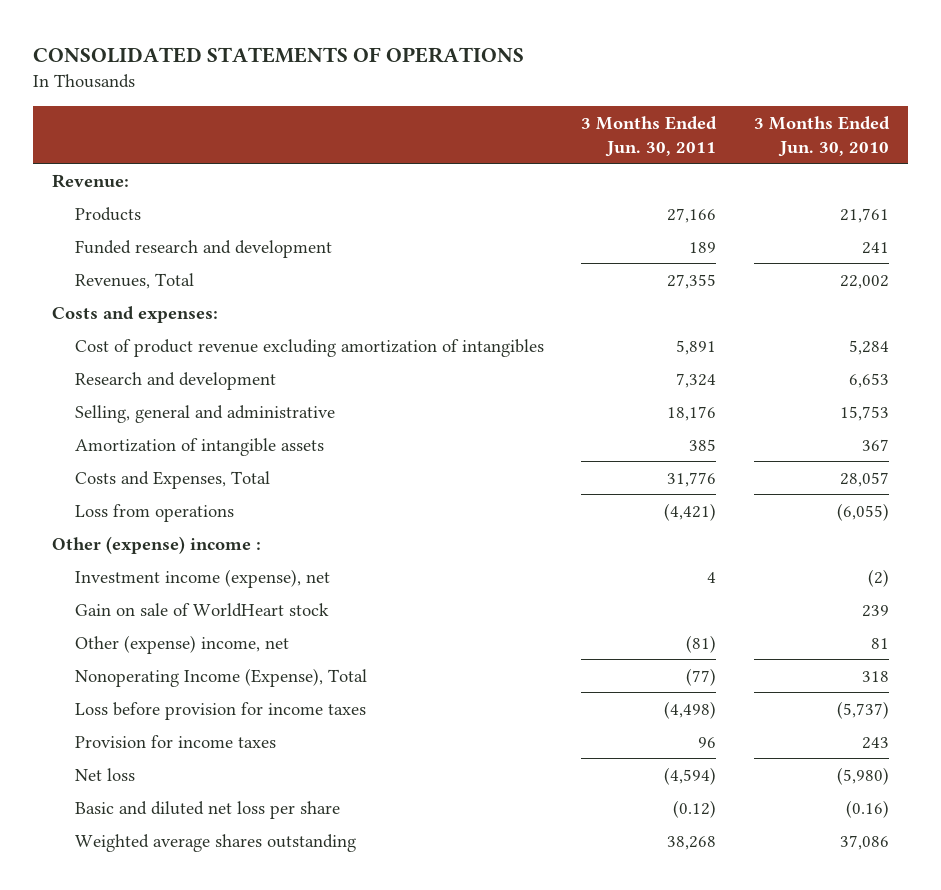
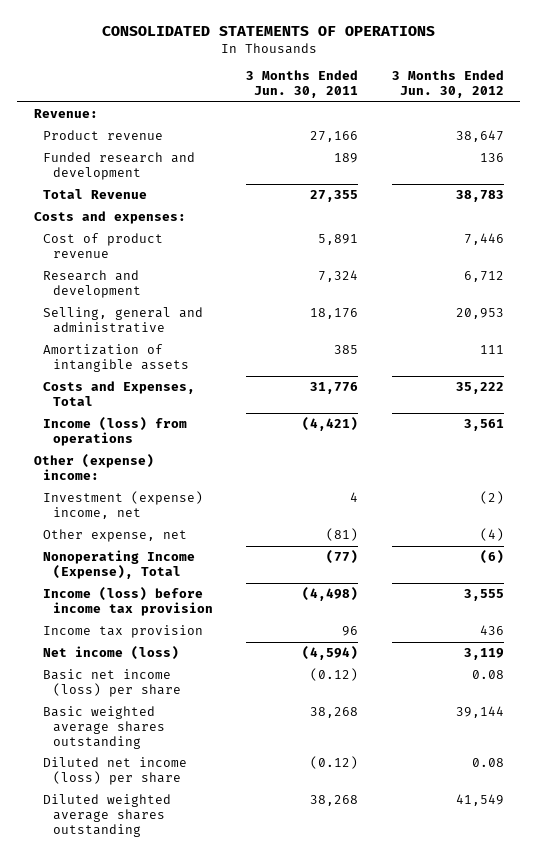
- | 3 Months Ended Jun. 30, 2011 | 3 Months Ended Jun. 30, 2010
+ | 3 Months Ended Jun. 30, 2011 | 3 Months Ended Jun. 30, 2012
- Products | 27,166 | 21,761
+ Product revenue | 27,166 | 38,647
- Revenues, Total | 27,355 | 22,002
+ Total Revenue | 27,355 | 38,783
- Cost of product revenue excluding amortization of intangibles | 5,891 | 5,284
+ Cost of product revenue | 5,891 | 7,446
- Loss from operations | (4,421) | (6,055)
- Other (expense) income :
- Investment income (expense), net | 4 | (2)
- Gain on sale of WorldHeart stock | | 239
- Other (expense) income, net | (81) | 81
+ Income (loss) from operations | (4,421) | 3,561
+ Other (expense) income:
+ Investment (expense) income, net | 4 | (2)
+ Other expense, net | (81) | (4)
- Loss before provision for income taxes | (4,498) | (5,737)
- Provision for income taxes | 96 | 243
- Net loss | (4,594) | (5,980)
- Basic and diluted net loss per share | (0.12) | (0.16)
- Weighted average shares outstanding | 38,268 | 37,086
+ Income (loss) before income tax provision | (4,498) | 3,555
+ Income tax provision | 96 | 436
+ Net income (loss) | (4,594) | 3,119
+ Basic net income (loss) per share | (0.12) | 0.08
+ Basic weighted average shares outstanding | 38,268 | 39,144
+ Diluted net income (loss) per share | (0.12) | 0.08
+ Diluted weighted average shares outstanding | 38,268 | 41,549

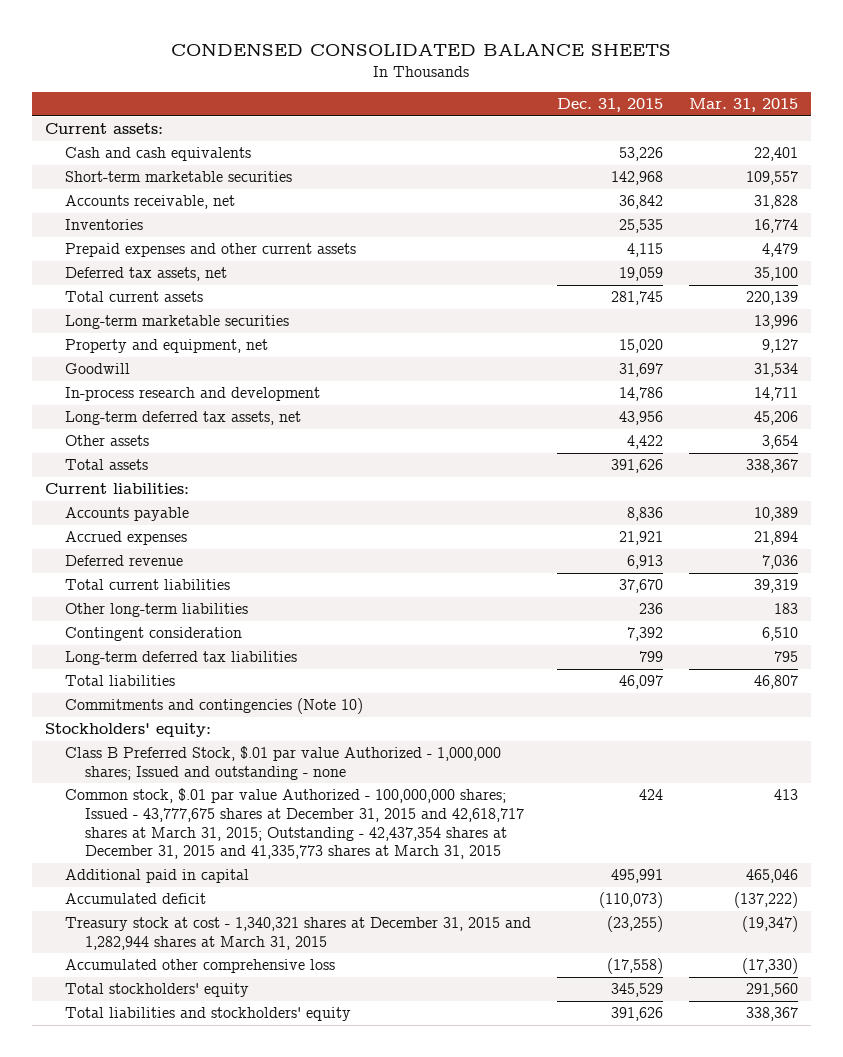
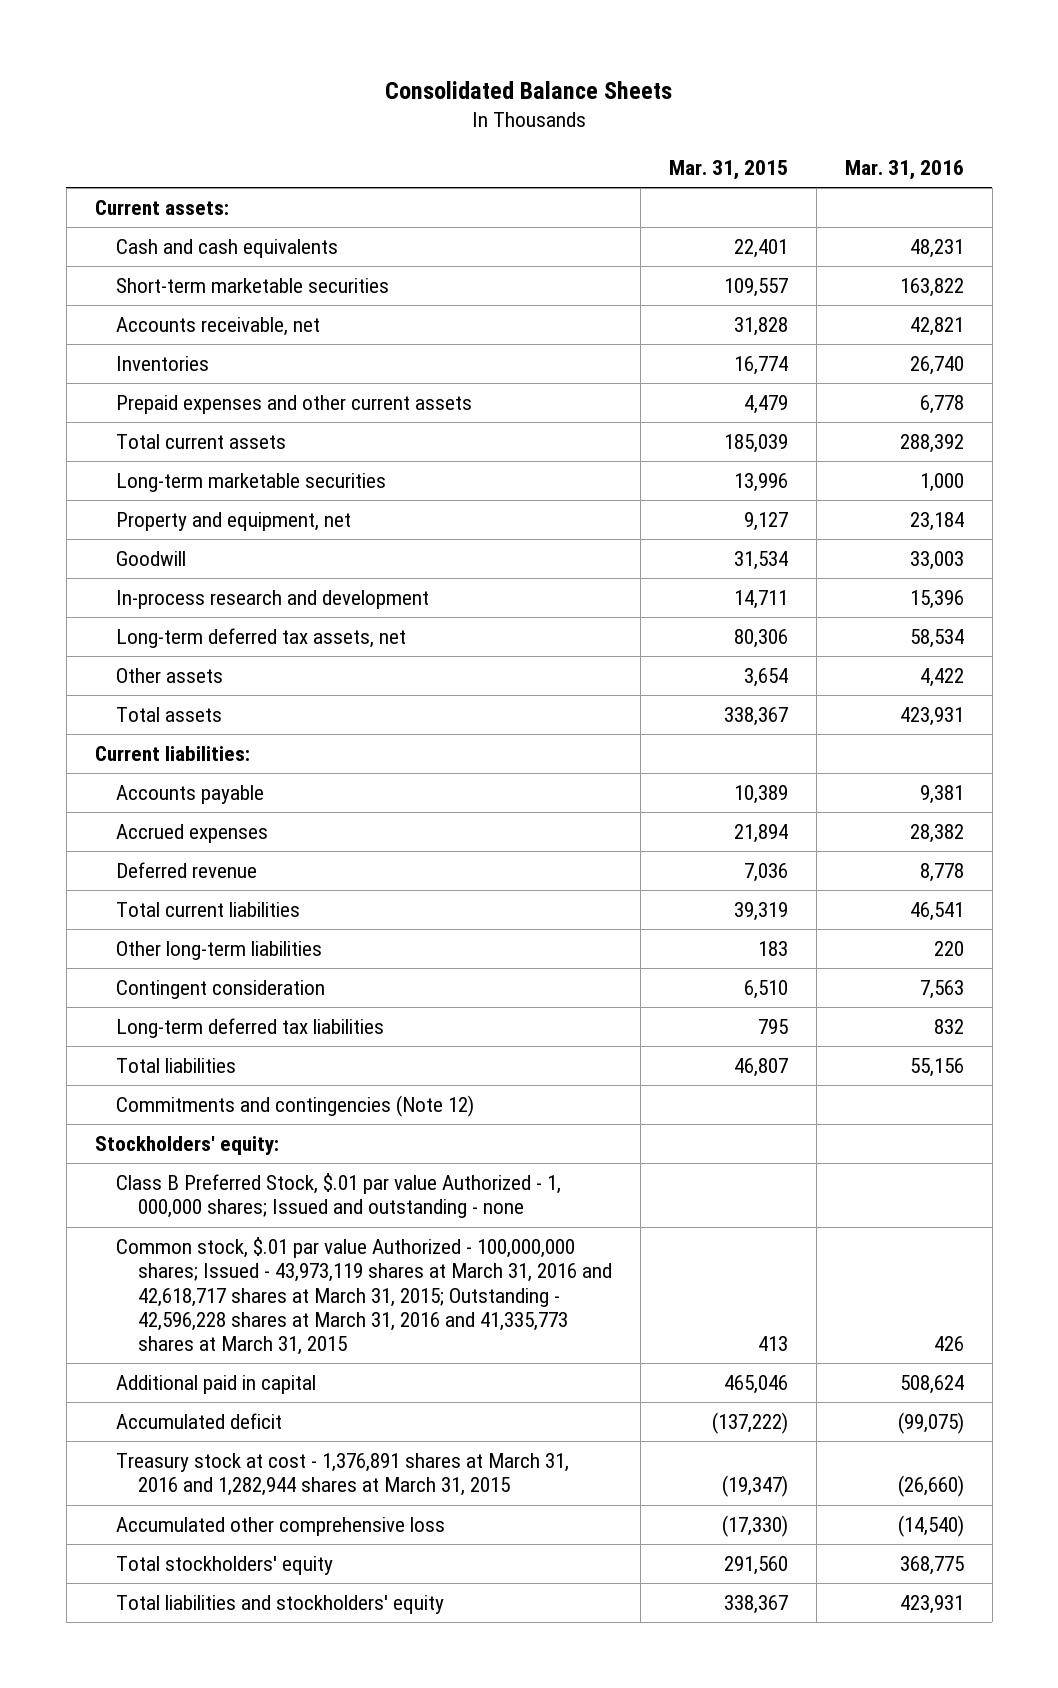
- CONDENSED CONSOLIDATED BALANCE SHEETS
+ Consolidated Balance Sheets
- | Dec. 31, 2015 | Mar. 31, 2015
+ | Mar. 31, 2015 | Mar. 31, 2016
- Deferred tax assets, net | 19,059 | 35,100
- Total current assets | 281,745 | 220,139
+ Total current assets | 185,039 | 288,392
- Long-term deferred tax assets, net | 43,956 | 45,206
+ Long-term deferred tax assets, net | 80,306 | 58,534
- Commitments and contingencies (Note 10)
+ Commitments and contingencies (Note 12)
- Class B Preferred Stock, $.01 par value Authorized - 1,000,000 shares; Issued and outstanding - none
- Common stock, $.01 par value Authorized - 100,000,000 shares; Issued - 43,777,675 shares at December 31, 2015 and 42,618,717 shares at March 31, 2015; Outstanding - 42,437,354 shares at December 31, 2015 and 41,335,773 shares at March 31, 2015 | 424 | 413
+ Class B Preferred Stock, $.01 par value Authorized - 1, 000,000 shares; Issued and outstanding - none
+ Common stock, $.01 par value Authorized - 100,000,000 shares; Issued - 43,973,119 shares at March 31, 2016 and 42,618,717 shares at March 31, 2015; Outstanding - 42,596,228 shares at March 31, 2016 and 41,335,773 shares at March 31, 2015 | 413 | 426
- Treasury stock at cost - 1,340,321 shares at December 31, 2015 and 1,282,944 shares at March 31, 2015 | (23,255) | (19,347)
+ Treasury stock at cost - 1,376,891 shares at March 31, 2016 and 1,282,944 shares at March 31, 2015 | (19,347) | (26,660)

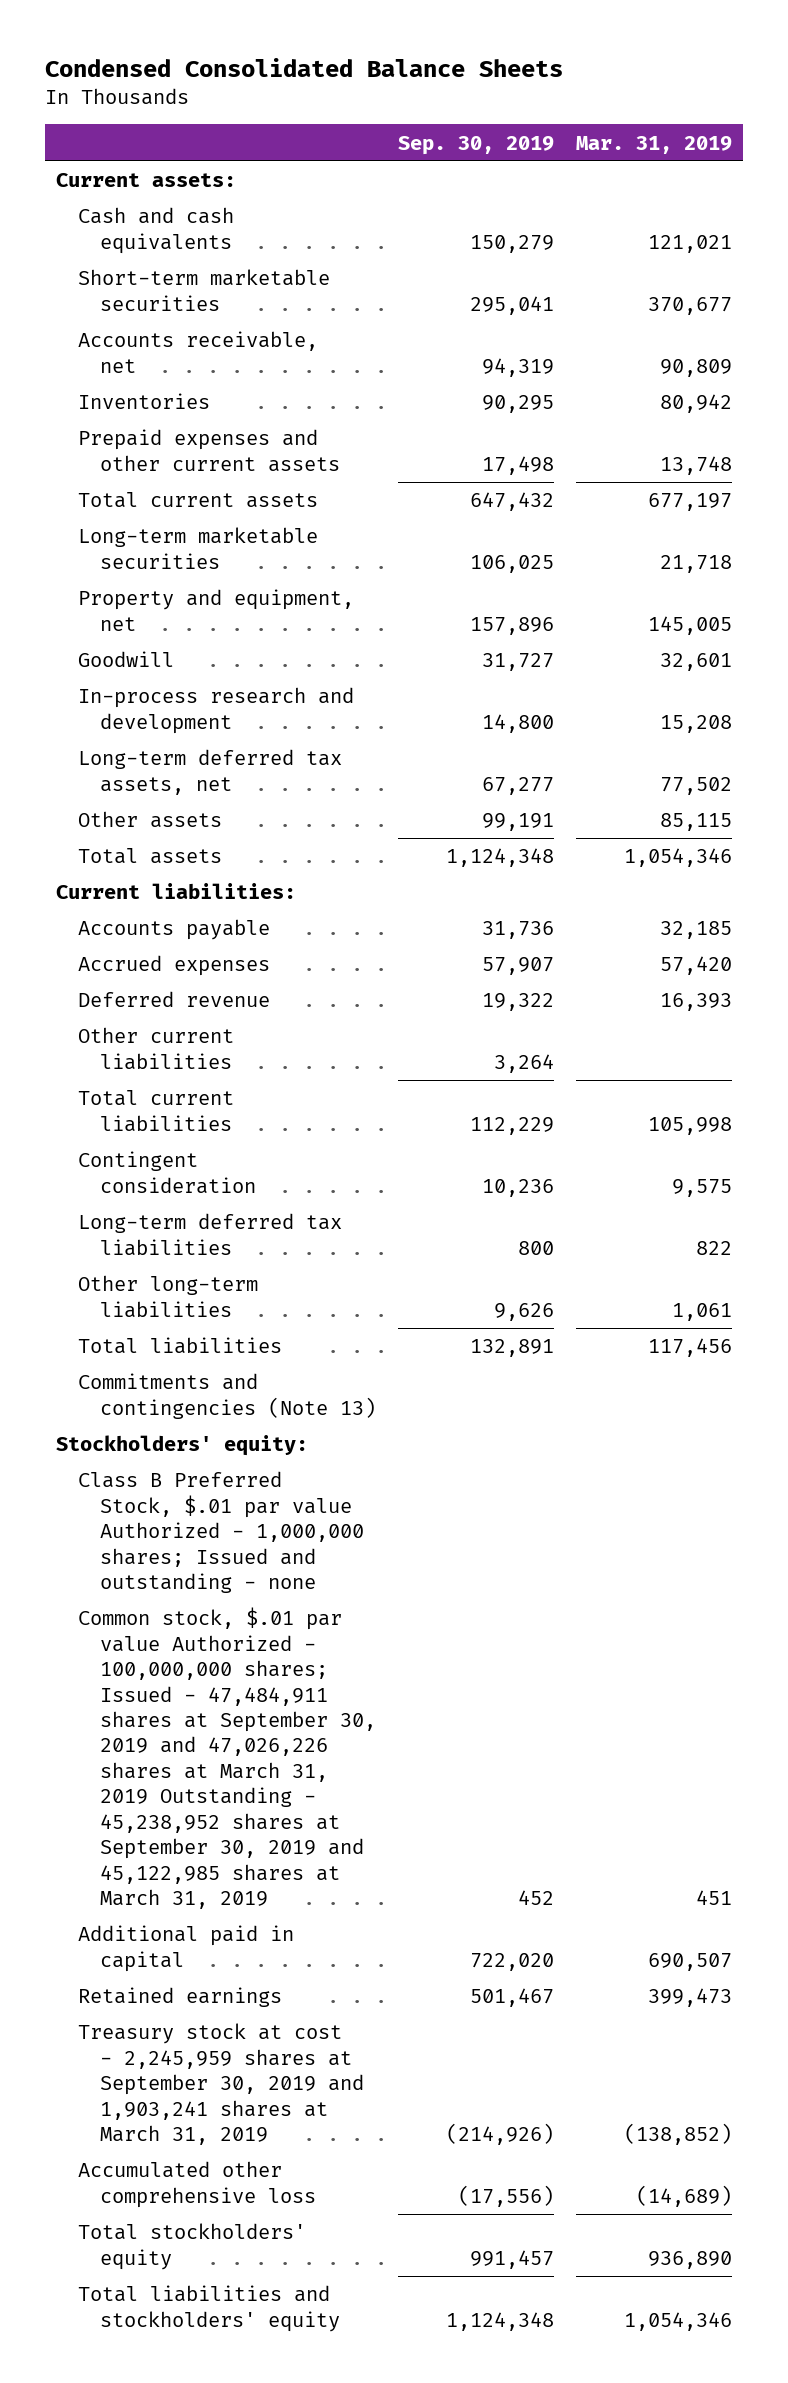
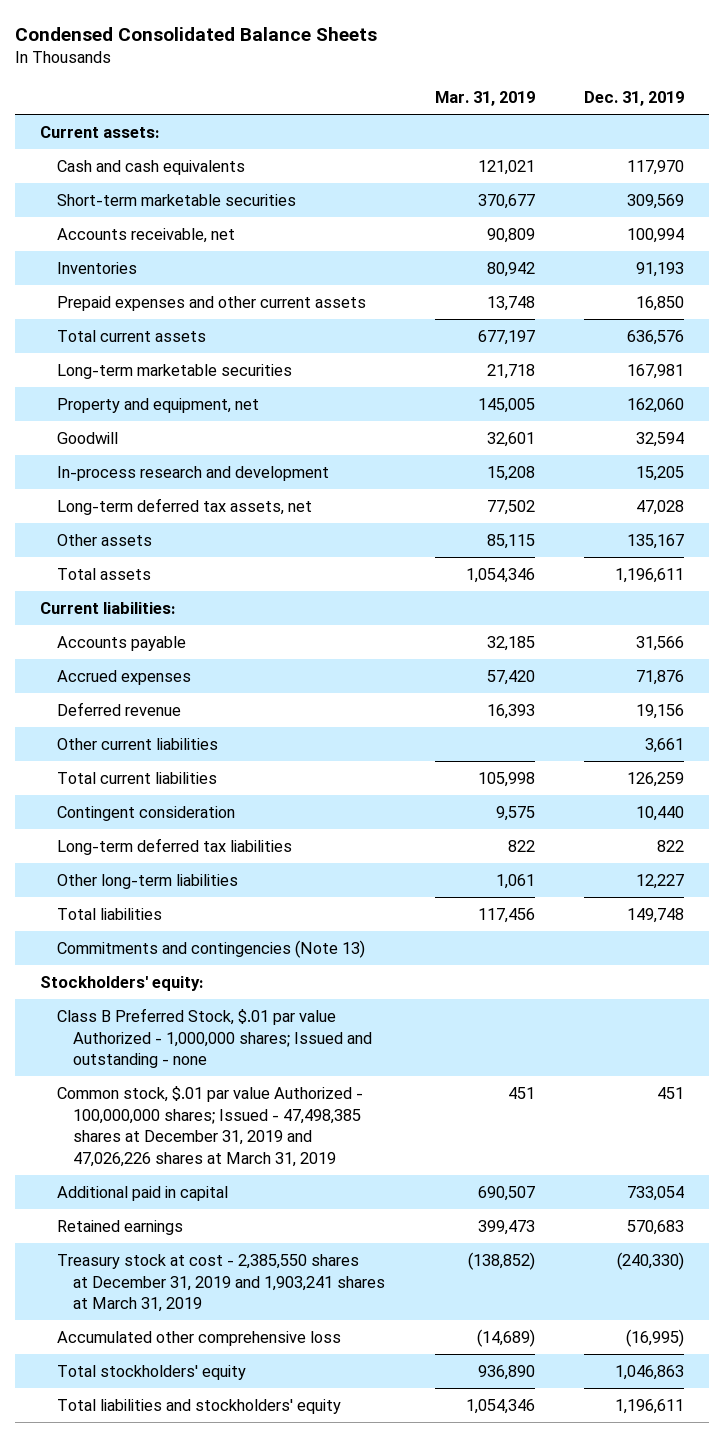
- | Sep. 30, 2019 | Mar. 31, 2019
+ | Mar. 31, 2019 | Dec. 31, 2019
- Common stock, $.01 par value Authorized - 100,000,000 shares; Issued - 47,484,911 shares at September 30, 2019 and 47,026,226 shares at March 31, 2019 Outstanding - 45,238,952 shares at September 30, 2019 and 45,122,985 shares at March 31, 2019 | 452 | 451
+ Common stock, $.01 par value Authorized - 100,000,000 shares; Issued - 47,498,385 shares at December 31, 2019 and 47,026,226 shares at March 31, 2019 | 451 | 451
- Treasury stock at cost - 2,245,959 shares at September 30, 2019 and 1,903,241 shares at March 31, 2019 | (214,926) | (138,852)
+ Treasury stock at cost - 2,385,550 shares at December 31, 2019 and 1,903,241 shares at March 31, 2019 | (138,852) | (240,330)

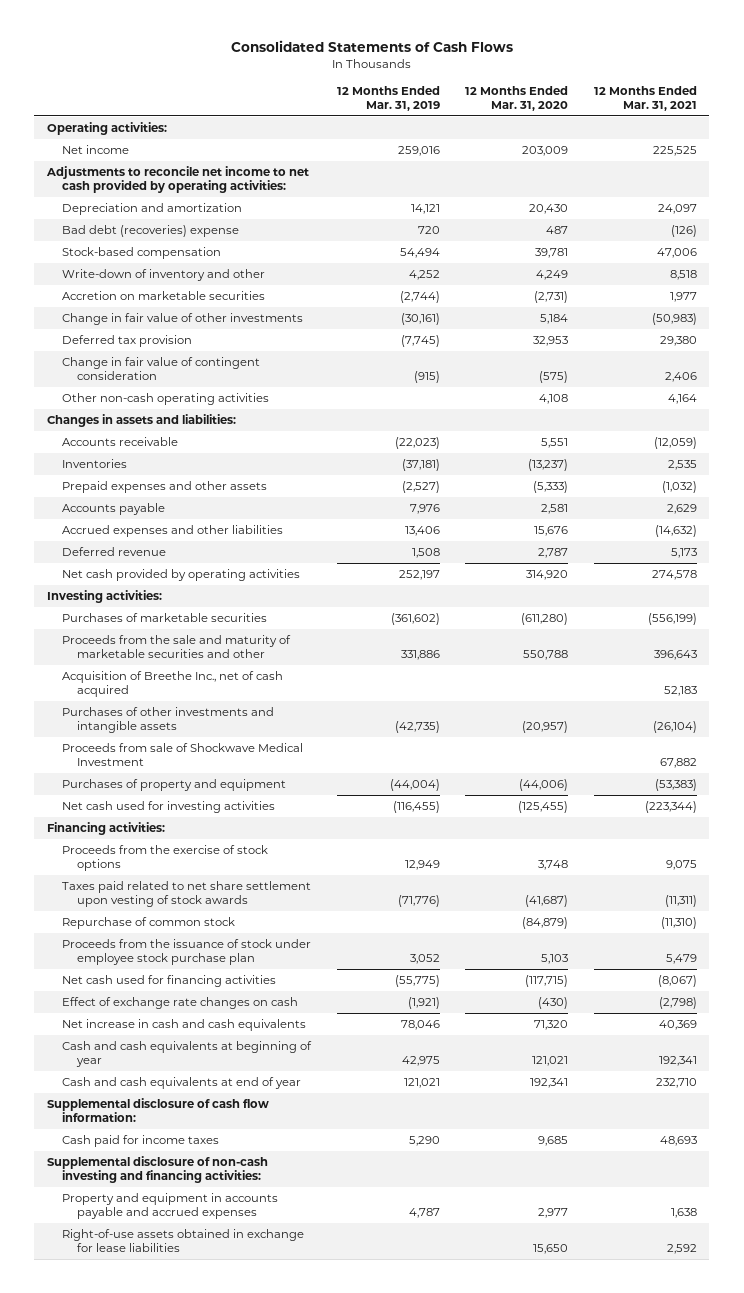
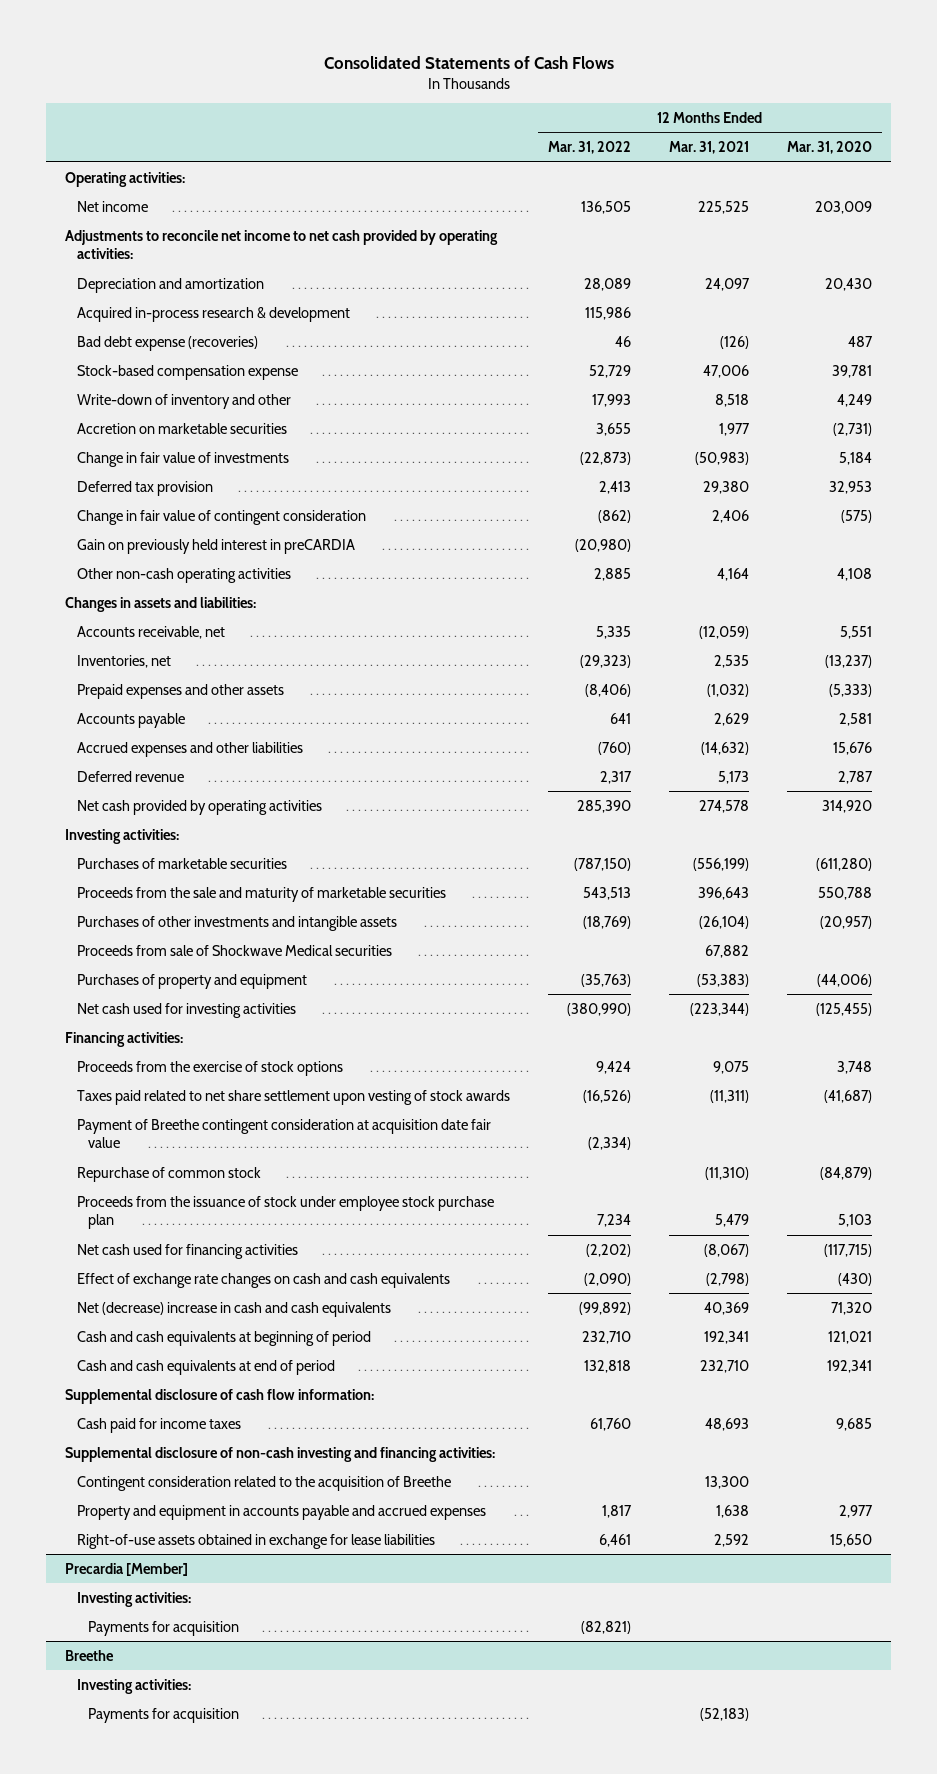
- | 12 Months Ended Mar. 31, 2019 | 12 Months Ended Mar. 31, 2020 | 12 Months Ended Mar. 31, 2021
+ | 12 Months Ended Mar. 31, 2022 | 12 Months Ended Mar. 31, 2021 | 12 Months Ended Mar. 31, 2020
- Bad debt (recoveries) expense | 720 | 487 | (126)
- Stock-based compensation | 54,494 | 39,781 | 47,006
+ Acquired in-process research & development | 115,986 | |
+ Bad debt expense (recoveries) | 46 | (126) | 487
+ Stock-based compensation expense | 52,729 | 47,006 | 39,781
- Change in fair value of other investments | (30,161) | 5,184 | (50,983)
+ Change in fair value of investments | (22,873) | (50,983) | 5,184
+ Gain on previously held interest in preCARDIA | (20,980) | |
- Accounts receivable | (22,023) | 5,551 | (12,059)
- Inventories | (37,181) | (13,237) | 2,535
+ Accounts receivable, net | 5,335 | (12,059) | 5,551
+ Inventories, net | (29,323) | 2,535 | (13,237)
- Proceeds from the sale and maturity of marketable securities and other | 331,886 | 550,788 | 396,643
- Acquisition of Breethe Inc., net of cash acquired | | | 52,183
+ Proceeds from the sale and maturity of marketable securities | 543,513 | 396,643 | 550,788
- Proceeds from sale of Shockwave Medical Investment | | | 67,882
+ Proceeds from sale of Shockwave Medical securities | | 67,882 |
+ Payment of Breethe contingent consideration at acquisition date fair value | (2,334) | |
- Effect of exchange rate changes on cash | (1,921) | (430) | (2,798)
- Net increase in cash and cash equivalents | 78,046 | 71,320 | 40,369
- Cash and cash equivalents at beginning of year | 42,975 | 121,021 | 192,341
- Cash and cash equivalents at end of year | 121,021 | 192,341 | 232,710
+ Effect of exchange rate changes on cash and cash equivalents | (2,090) | (2,798) | (430)
+ Net (decrease) increase in cash and cash equivalents | (99,892) | 40,369 | 71,320
+ Cash and cash equivalents at beginning of period | 232,710 | 192,341 | 121,021
+ Cash and cash equivalents at end of period | 132,818 | 232,710 | 192,341
+ Contingent consideration related to the acquisition of Breethe | | 13,300 |
+ Precardia [Member]
+ Investing activities:
+ Payments for acquisition | (82,821) | |
+ Breethe
+ Investing activities:
+ Payments for acquisition | | (52,183) |

